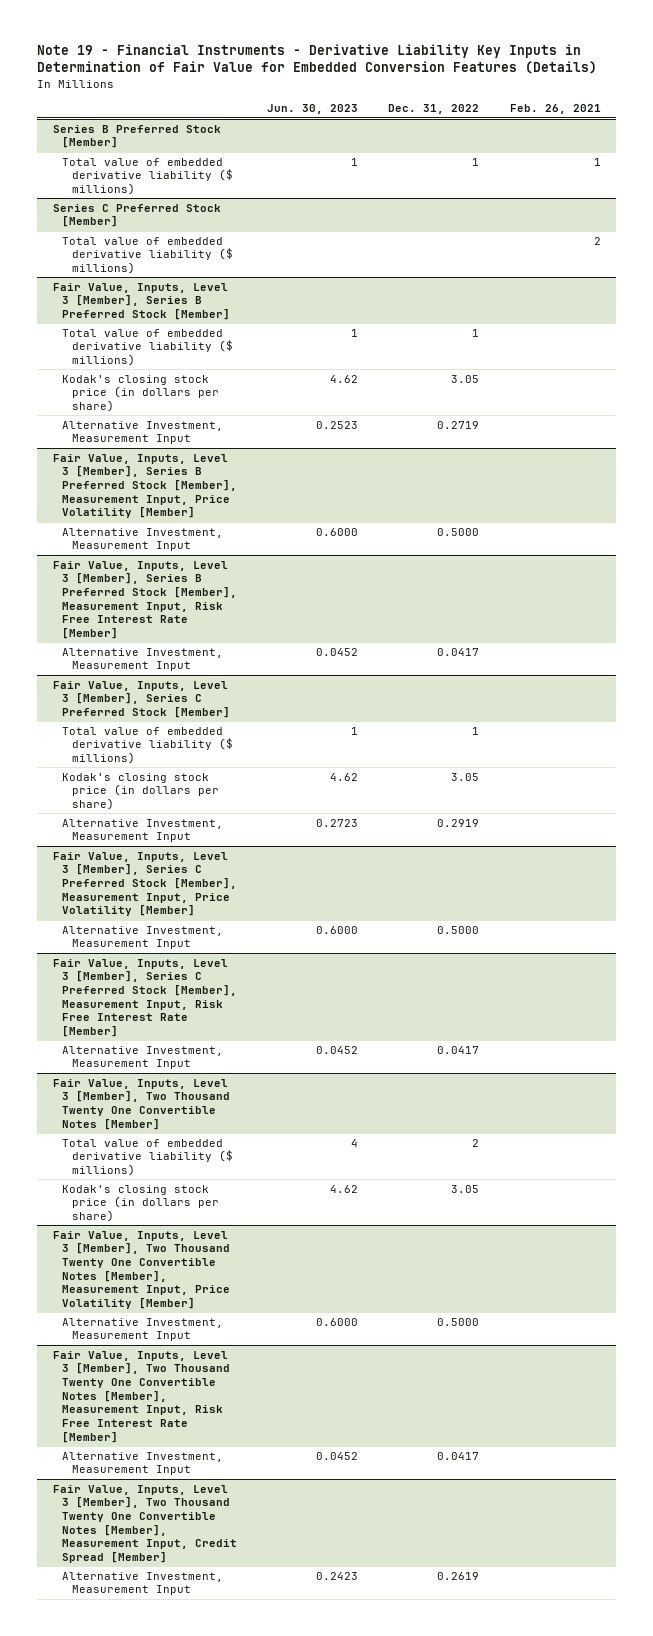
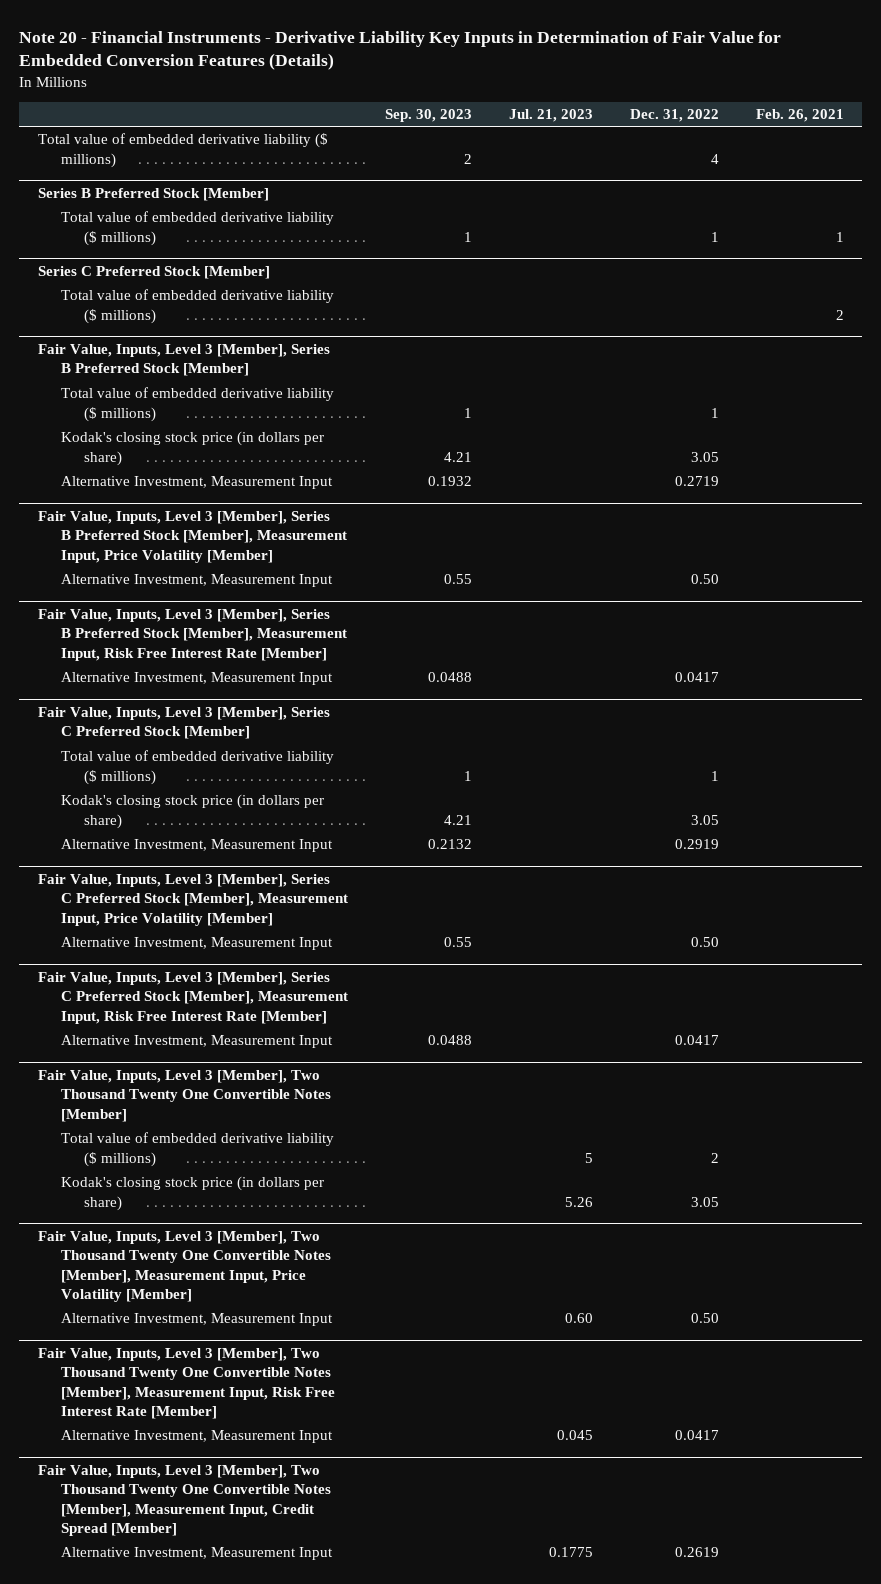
- Note 19 - Financial Instruments - Derivative Liability Key Inputs in Determination of Fair Value for Embedded Conversion Features (Details)
+ Note 20 - Financial Instruments - Derivative Liability Key Inputs in Determination of Fair Value for Embedded Conversion Features (Details)
- | Jun. 30, 2023 | Dec. 31, 2022 | Feb. 26, 2021
+ | Sep. 30, 2023 | Jul. 21, 2023 | Dec. 31, 2022 | Feb. 26, 2021
+ Total value of embedded derivative liability ($ millions) | 2 | | 4 |
@ Fair Value, Inputs, Level 3 [Member], Series B Preferred Stock [Member], Measurement Input, Price Volatility [Member]
- Alternative Investment, Measurement Input | 0.6000 | 0.5000 |
+ Alternative Investment, Measurement Input | 0.55 | | 0.50 |
@ Fair Value, Inputs, Level 3 [Member], Series C Preferred Stock [Member], Measurement Input, Price Volatility [Member]
- Alternative Investment, Measurement Input | 0.6000 | 0.5000 |
+ Alternative Investment, Measurement Input | 0.55 | | 0.50 |
@ Fair Value, Inputs, Level 3 [Member], Two Thousand Twenty One Convertible Notes [Member], Measurement Input, Price Volatility [Member]
- Alternative Investment, Measurement Input | 0.6000 | 0.5000 |
+ Alternative Investment, Measurement Input | | 0.60 | 0.50 |

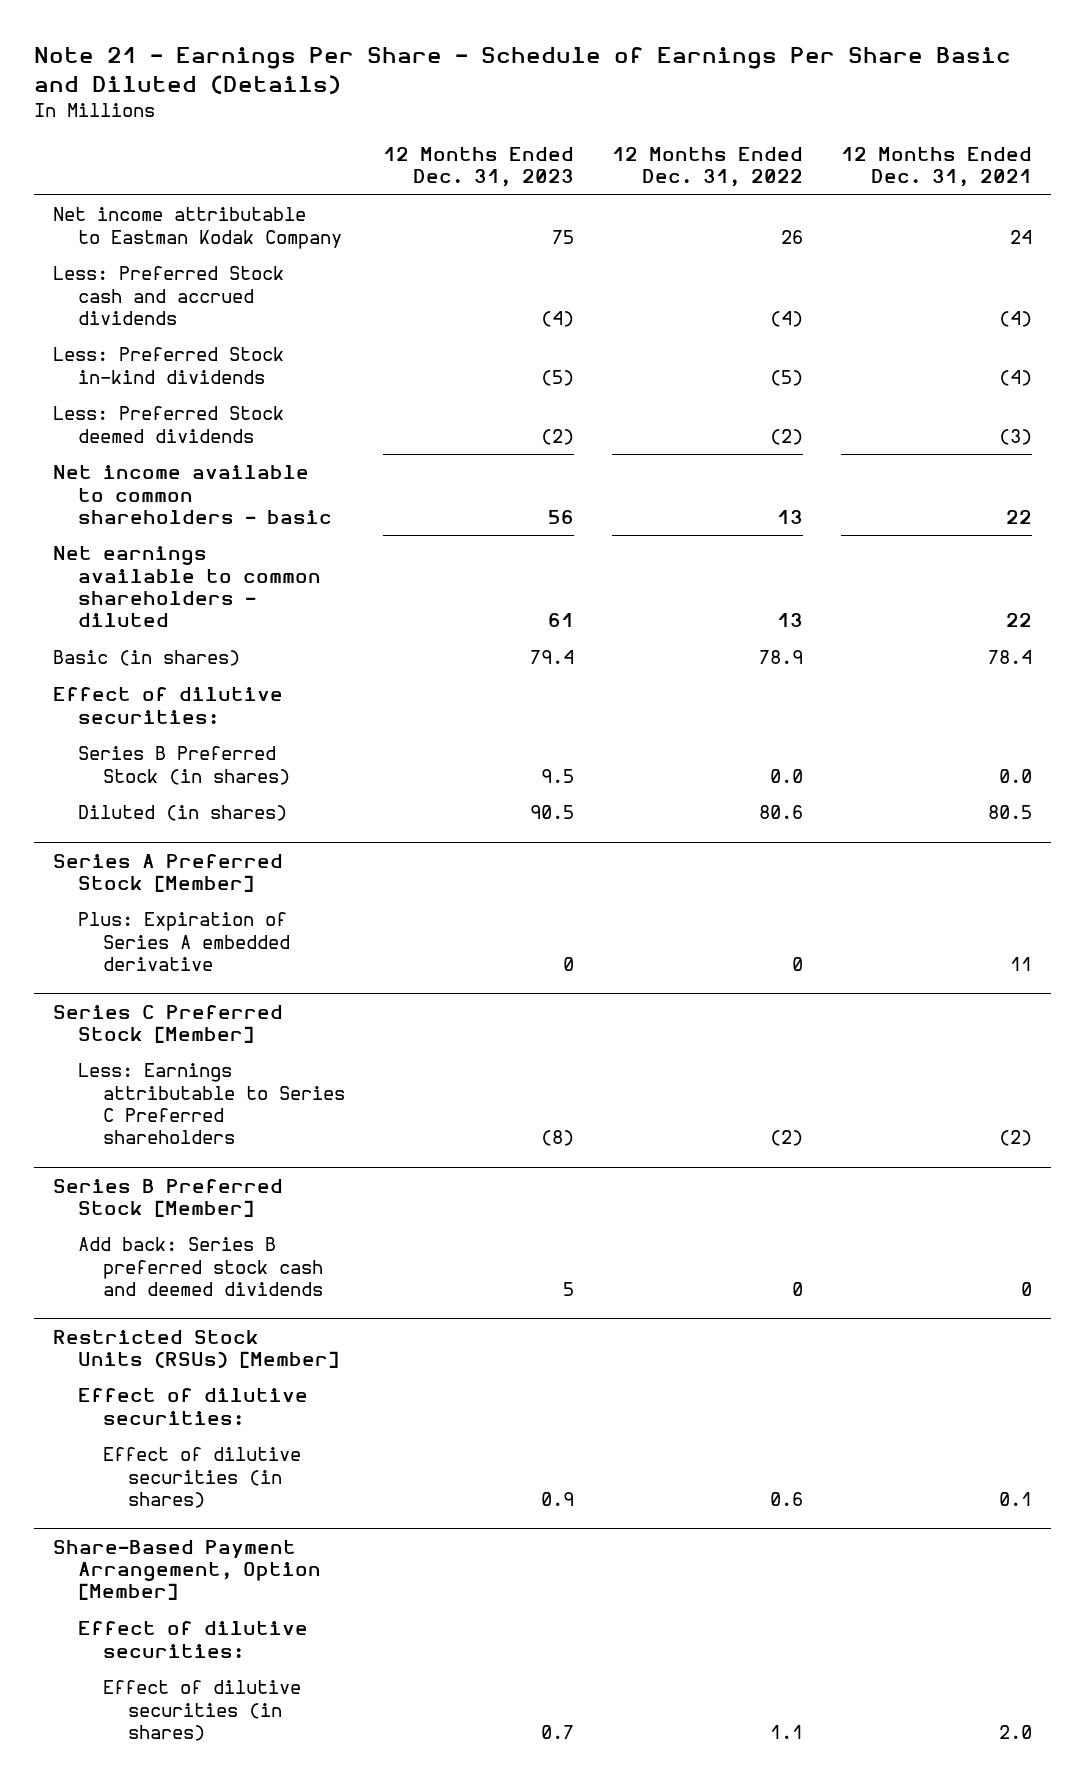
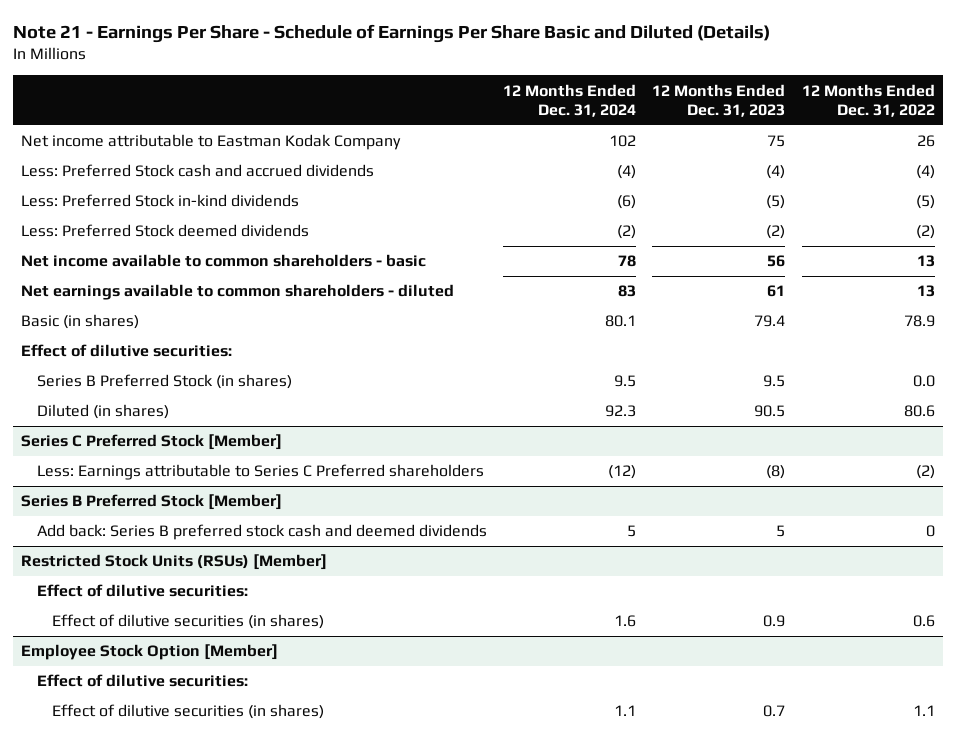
- | 12 Months Ended Dec. 31, 2023 | 12 Months Ended Dec. 31, 2022 | 12 Months Ended Dec. 31, 2021
+ | 12 Months Ended Dec. 31, 2024 | 12 Months Ended Dec. 31, 2023 | 12 Months Ended Dec. 31, 2022
- Series A Preferred Stock [Member]
- Plus: Expiration of Series A embedded derivative | 0 | 0 | 11
- Share-Based Payment Arrangement, Option [Member]
+ Employee Stock Option [Member]

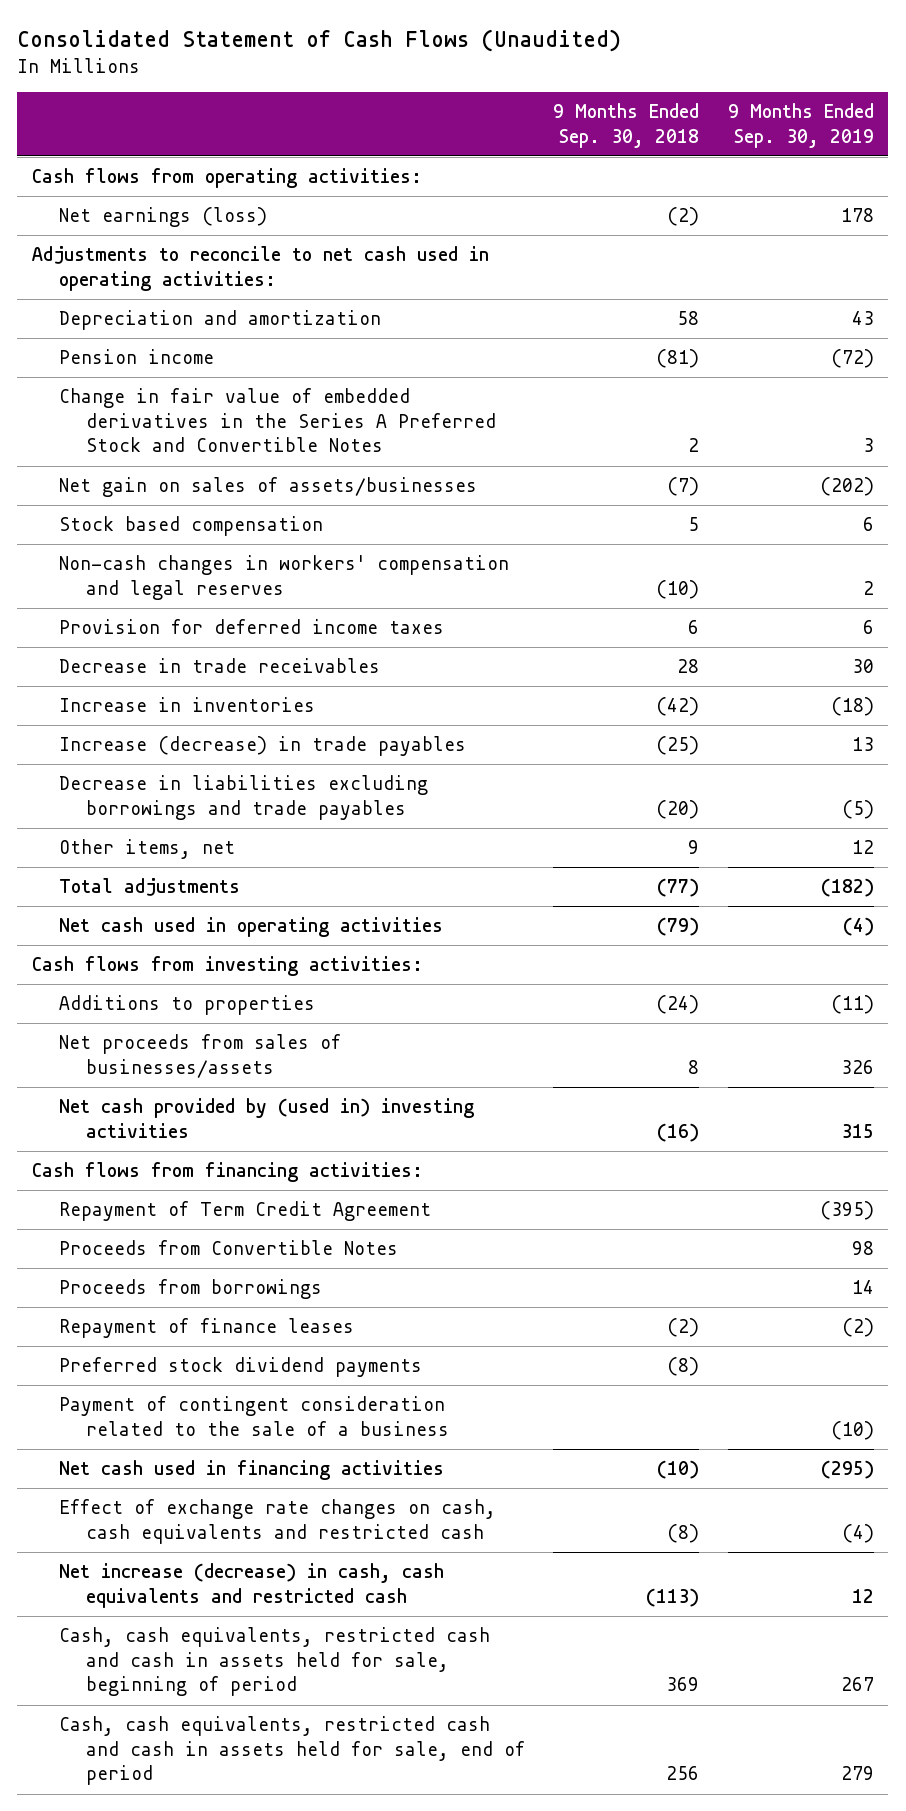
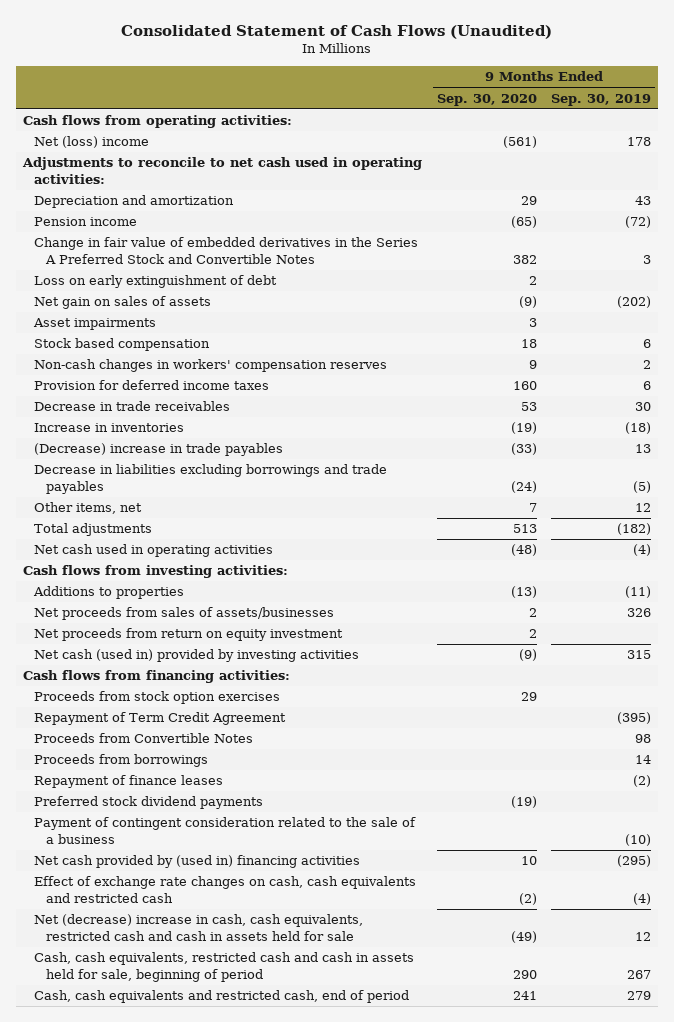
- | 9 Months Ended Sep. 30, 2018 | 9 Months Ended Sep. 30, 2019
+ | 9 Months Ended Sep. 30, 2020 | 9 Months Ended Sep. 30, 2019
- Net earnings (loss) | (2) | 178
+ Net (loss) income | (561) | 178
- Net gain on sales of assets/businesses | (7) | (202)
+ Loss on early extinguishment of debt | 2 |
+ Net gain on sales of assets | (9) | (202)
+ Asset impairments | 3 |
- Non-cash changes in workers' compensation and legal reserves | (10) | 2
+ Non-cash changes in workers' compensation reserves | 9 | 2
- Increase (decrease) in trade payables | (25) | 13
+ (Decrease) increase in trade payables | (33) | 13
- Net proceeds from sales of businesses/assets | 8 | 326
- Net cash provided by (used in) investing activities | (16) | 315
+ Net proceeds from sales of assets/businesses | 2 | 326
+ Net proceeds from return on equity investment | 2 |
+ Net cash (used in) provided by investing activities | (9) | 315
+ Proceeds from stock option exercises | 29 |
- Net cash used in financing activities | (10) | (295)
+ Net cash provided by (used in) financing activities | 10 | (295)
- Net increase (decrease) in cash, cash equivalents and restricted cash | (113) | 12
+ Net (decrease) increase in cash, cash equivalents, restricted cash and cash in assets held for sale | (49) | 12
- Cash, cash equivalents, restricted cash and cash in assets held for sale, end of period | 256 | 279
+ Cash, cash equivalents and restricted cash, end of period | 241 | 279

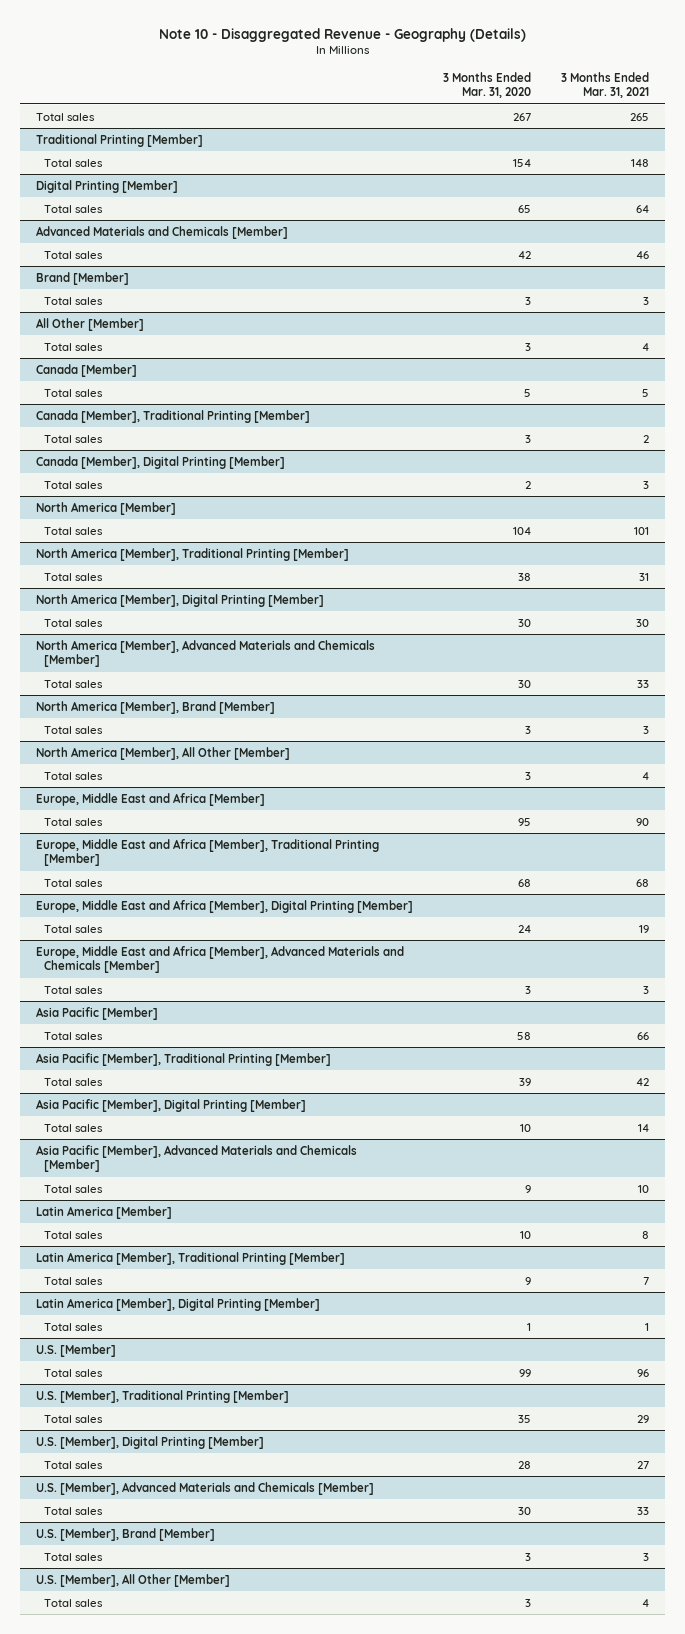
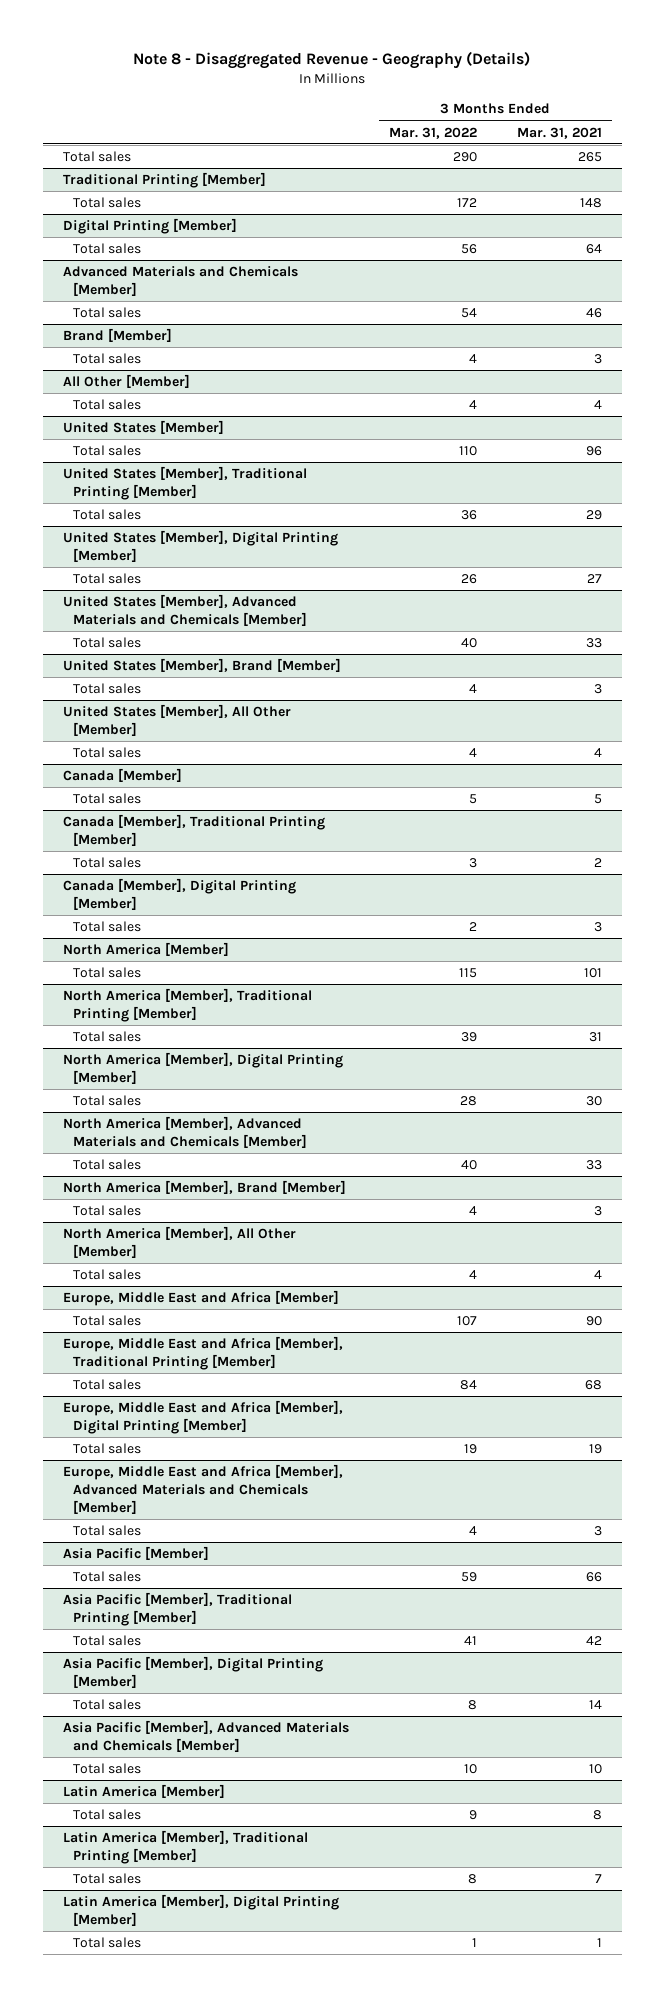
- Note 10 - Disaggregated Revenue - Geography (Details)
+ Note 8 - Disaggregated Revenue - Geography (Details)
- | 3 Months Ended Mar. 31, 2020 | 3 Months Ended Mar. 31, 2021
+ | 3 Months Ended Mar. 31, 2022 | 3 Months Ended Mar. 31, 2021
+ United States [Member]
+ Total sales | 110 | 96
+ United States [Member], Traditional Printing [Member]
+ Total sales | 36 | 29
+ United States [Member], Digital Printing [Member]
+ Total sales | 26 | 27
+ United States [Member], Advanced Materials and Chemicals [Member]
+ Total sales | 40 | 33
+ United States [Member], Brand [Member]
+ Total sales | 4 | 3
+ United States [Member], All Other [Member]
+ Total sales | 4 | 4
- U.S. [Member]
- Total sales | 99 | 96
- U.S. [Member], Traditional Printing [Member]
- Total sales | 35 | 29
- U.S. [Member], Digital Printing [Member]
- Total sales | 28 | 27
- U.S. [Member], Advanced Materials and Chemicals [Member]
- Total sales | 30 | 33
- U.S. [Member], Brand [Member]
- Total sales | 3 | 3
- U.S. [Member], All Other [Member]
- Total sales | 3 | 4

